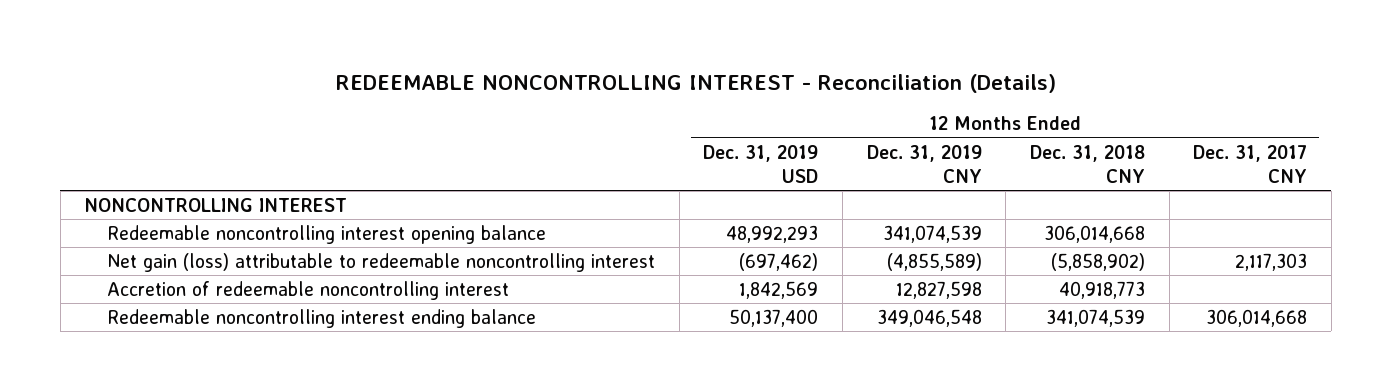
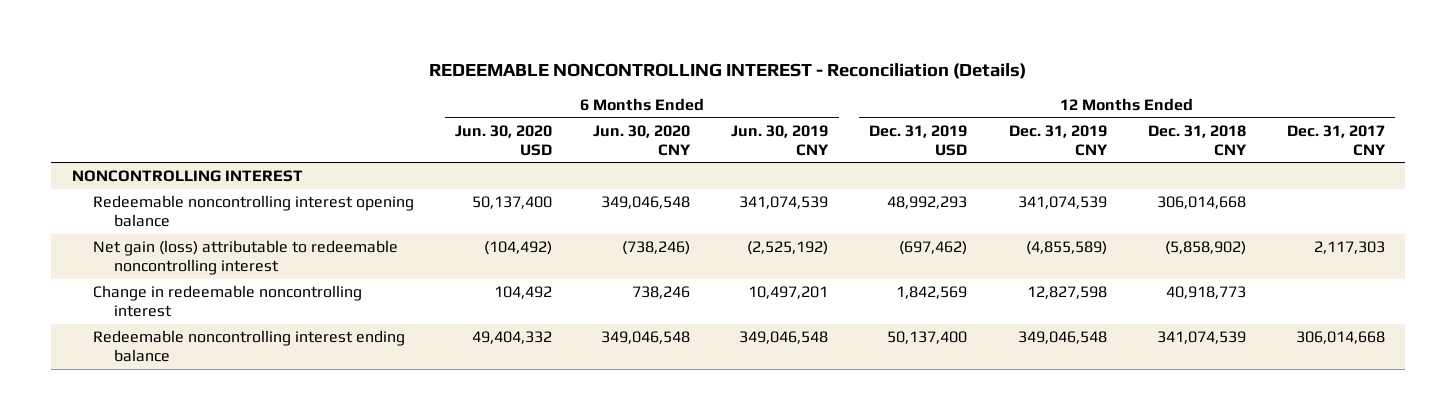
- | 12 Months Ended Dec. 31, 2019 USD | 12 Months Ended Dec. 31, 2019 CNY | 12 Months Ended Dec. 31, 2018 CNY | 12 Months Ended Dec. 31, 2017 CNY
+ | 6 Months Ended Jun. 30, 2020 USD | 6 Months Ended Jun. 30, 2020 CNY | 6 Months Ended Jun. 30, 2019 CNY | 12 Months Ended Dec. 31, 2019 USD | 12 Months Ended Dec. 31, 2019 CNY | 12 Months Ended Dec. 31, 2018 CNY | 12 Months Ended Dec. 31, 2017 CNY
- Accretion of redeemable noncontrolling interest | 1,842,569 | 12,827,598 | 40,918,773 |
+ Change in redeemable noncontrolling interest | 104,492 | 738,246 | 10,497,201 | 1,842,569 | 12,827,598 | 40,918,773 |

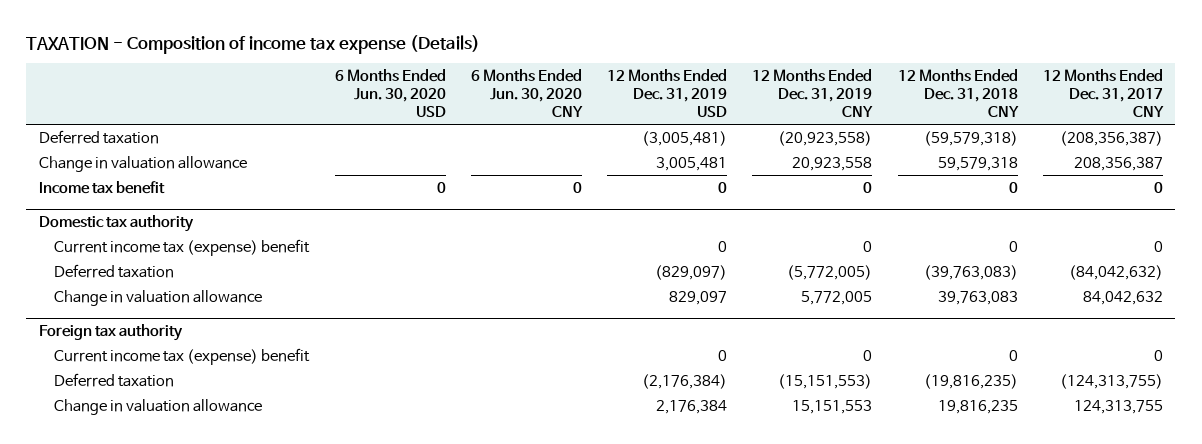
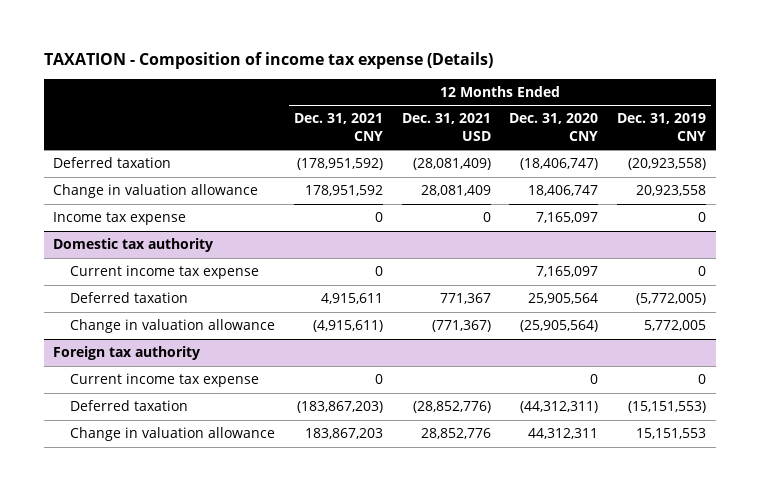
- | 6 Months Ended Jun. 30, 2020 USD | 6 Months Ended Jun. 30, 2020 CNY | 12 Months Ended Dec. 31, 2019 USD | 12 Months Ended Dec. 31, 2019 CNY | 12 Months Ended Dec. 31, 2018 CNY | 12 Months Ended Dec. 31, 2017 CNY
+ | 12 Months Ended Dec. 31, 2021 CNY | 12 Months Ended Dec. 31, 2021 USD | 12 Months Ended Dec. 31, 2020 CNY | 12 Months Ended Dec. 31, 2019 CNY
- Income tax benefit | 0 | 0 | 0 | 0 | 0 | 0
+ Income tax expense | 0 | 0 | 7,165,097 | 0
@ Domestic tax authority
- Current income tax (expense) benefit | | | 0 | 0 | 0 | 0
+ Current income tax expense | 0 | | 7,165,097 | 0
@ Foreign tax authority
- Current income tax (expense) benefit | | | 0 | 0 | 0 | 0
+ Current income tax expense | 0 | | 0 | 0

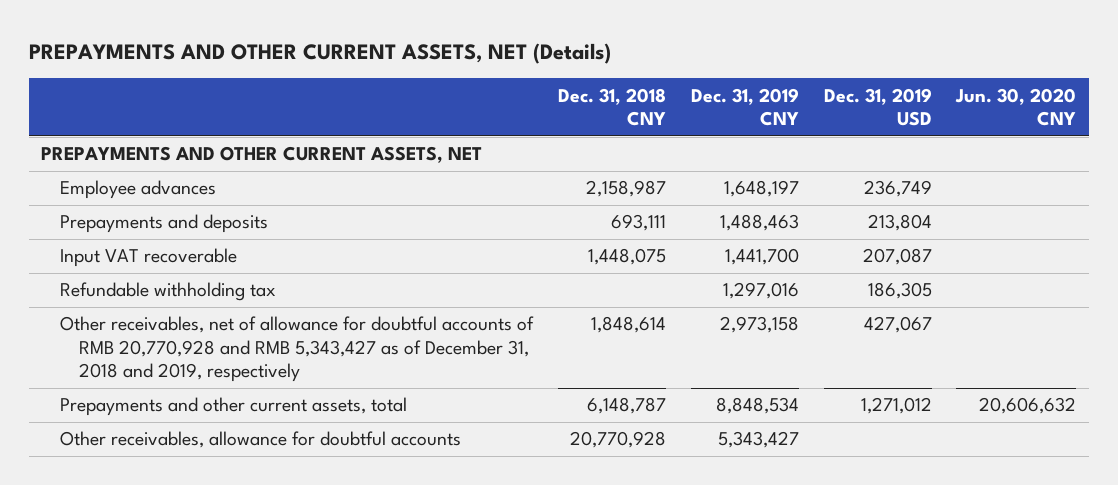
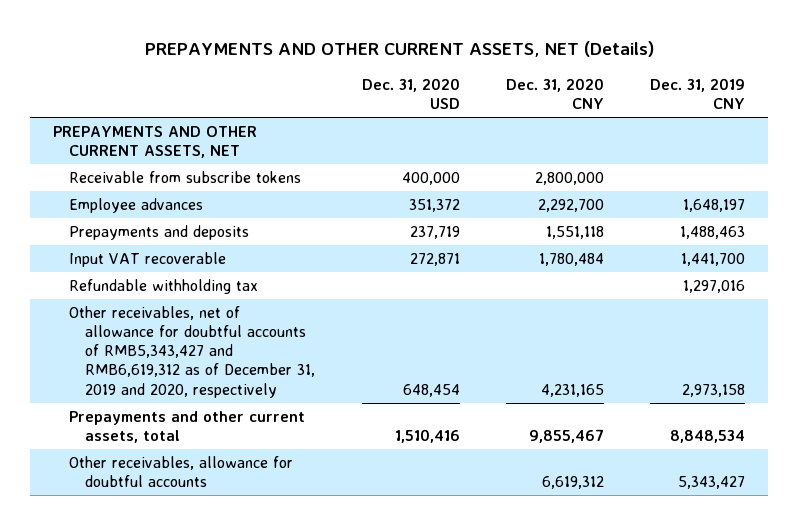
- | Dec. 31, 2018 CNY | Dec. 31, 2019 CNY | Dec. 31, 2019 USD | Jun. 30, 2020 CNY
+ | Dec. 31, 2020 USD | Dec. 31, 2020 CNY | Dec. 31, 2019 CNY
+ Receivable from subscribe tokens | 400,000 | 2,800,000 |
- Other receivables, net of allowance for doubtful accounts of RMB 20,770,928 and RMB 5,343,427 as of December 31, 2018 and 2019, respectively | 1,848,614 | 2,973,158 | 427,067 |
+ Other receivables, net of allowance for doubtful accounts of RMB5,343,427 and RMB6,619,312 as of December 31, 2019 and 2020, respectively | 648,454 | 4,231,165 | 2,973,158

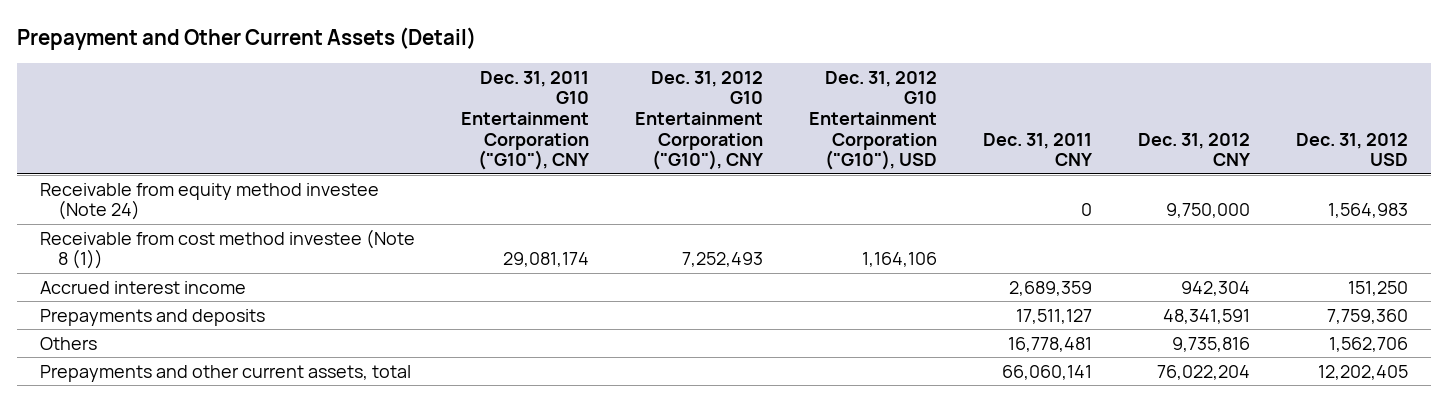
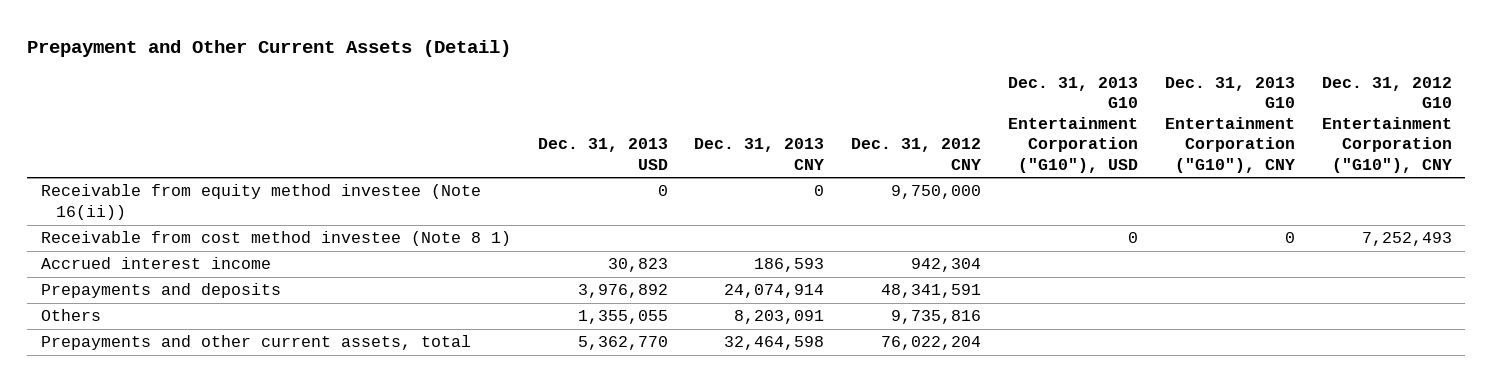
- | Dec. 31, 2011 G10 Entertainment Corporation ("G10"), CNY | Dec. 31, 2012 G10 Entertainment Corporation ("G10"), CNY | Dec. 31, 2012 G10 Entertainment Corporation ("G10"), USD | Dec. 31, 2011 CNY | Dec. 31, 2012 CNY | Dec. 31, 2012 USD
+ | Dec. 31, 2013 USD | Dec. 31, 2013 CNY | Dec. 31, 2012 CNY | Dec. 31, 2013 G10 Entertainment Corporation ("G10"), USD | Dec. 31, 2013 G10 Entertainment Corporation ("G10"), CNY | Dec. 31, 2012 G10 Entertainment Corporation ("G10"), CNY
- Receivable from equity method investee (Note 24) | | | | 0 | 9,750,000 | 1,564,983
- Receivable from cost method investee (Note 8 (1)) | 29,081,174 | 7,252,493 | 1,164,106 | | |
+ Receivable from equity method investee (Note 16(ii)) | 0 | 0 | 9,750,000 | | |
+ Receivable from cost method investee (Note 8 1) | | | | 0 | 0 | 7,252,493

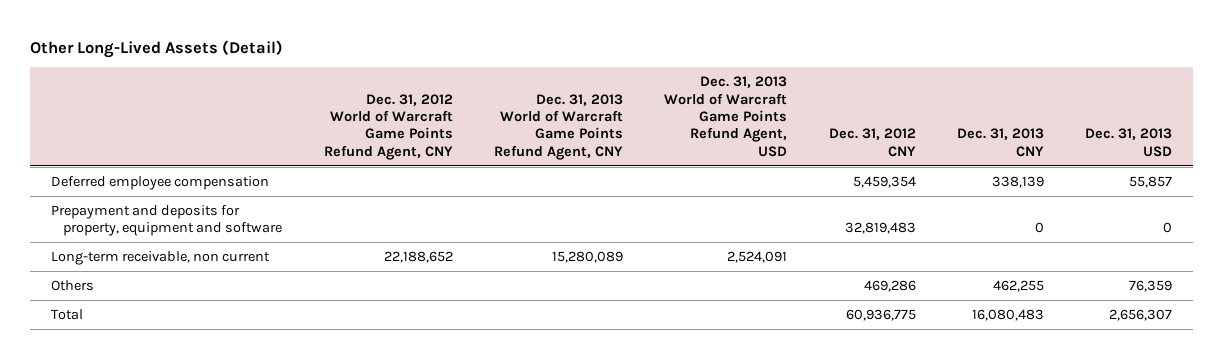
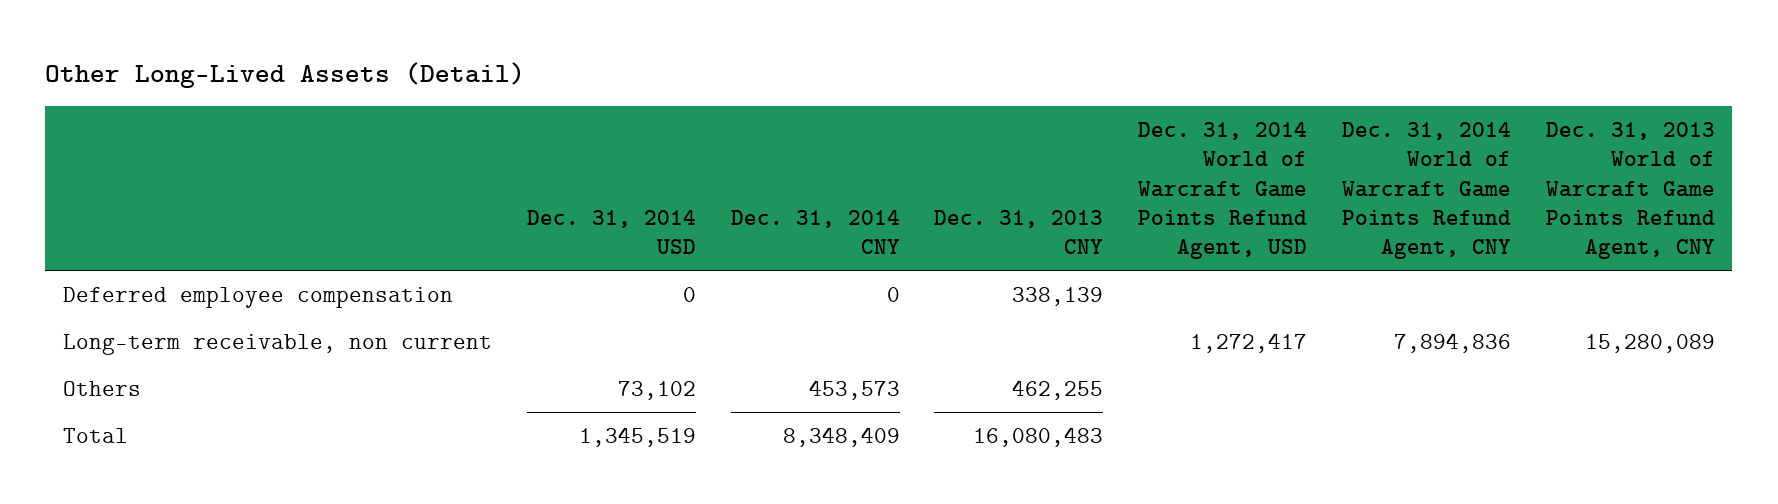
- | Dec. 31, 2012 World of Warcraft Game Points Refund Agent, CNY | Dec. 31, 2013 World of Warcraft Game Points Refund Agent, CNY | Dec. 31, 2013 World of Warcraft Game Points Refund Agent, USD | Dec. 31, 2012 CNY | Dec. 31, 2013 CNY | Dec. 31, 2013 USD
+ | Dec. 31, 2014 USD | Dec. 31, 2014 CNY | Dec. 31, 2013 CNY | Dec. 31, 2014 World of Warcraft Game Points Refund Agent, USD | Dec. 31, 2014 World of Warcraft Game Points Refund Agent, CNY | Dec. 31, 2013 World of Warcraft Game Points Refund Agent, CNY
- Prepayment and deposits for property, equipment and software | | | | 32,819,483 | 0 | 0

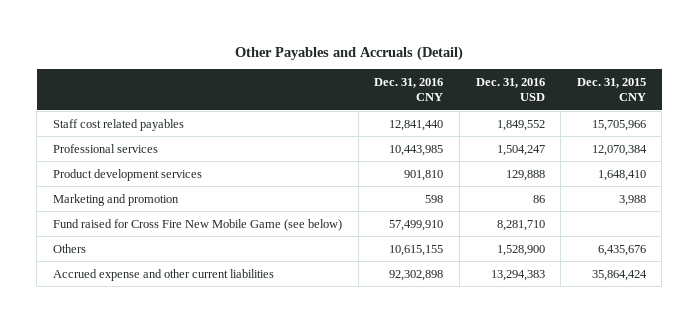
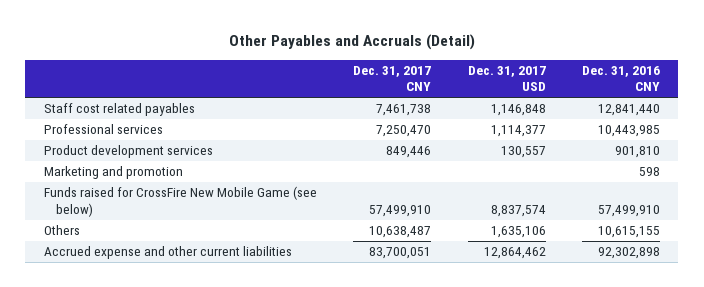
- | Dec. 31, 2016 CNY | Dec. 31, 2016 USD | Dec. 31, 2015 CNY
+ | Dec. 31, 2017 CNY | Dec. 31, 2017 USD | Dec. 31, 2016 CNY
- Fund raised for Cross Fire New Mobile Game (see below) | 57,499,910 | 8,281,710 |
+ Funds raised for CrossFire New Mobile Game (see below) | 57,499,910 | 8,837,574 | 57,499,910

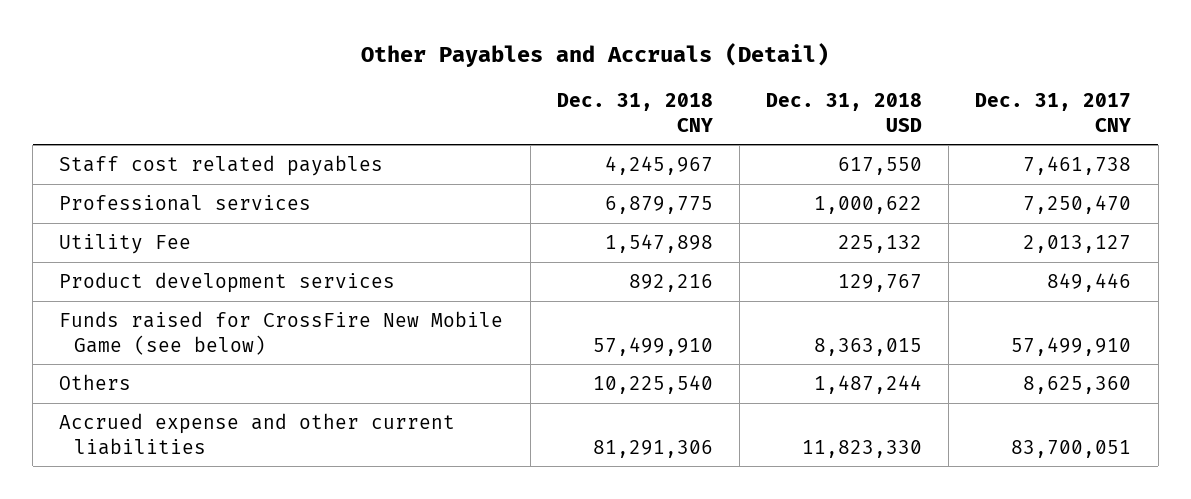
- | Dec. 31, 2017 CNY | Dec. 31, 2017 USD | Dec. 31, 2016 CNY
+ | Dec. 31, 2018 CNY | Dec. 31, 2018 USD | Dec. 31, 2017 CNY
+ Utility Fee | 1,547,898 | 225,132 | 2,013,127
- Marketing and promotion | | | 598
- Others | 10,638,487 | 1,635,106 | 10,615,155
+ Others | 10,225,540 | 1,487,244 | 8,625,360

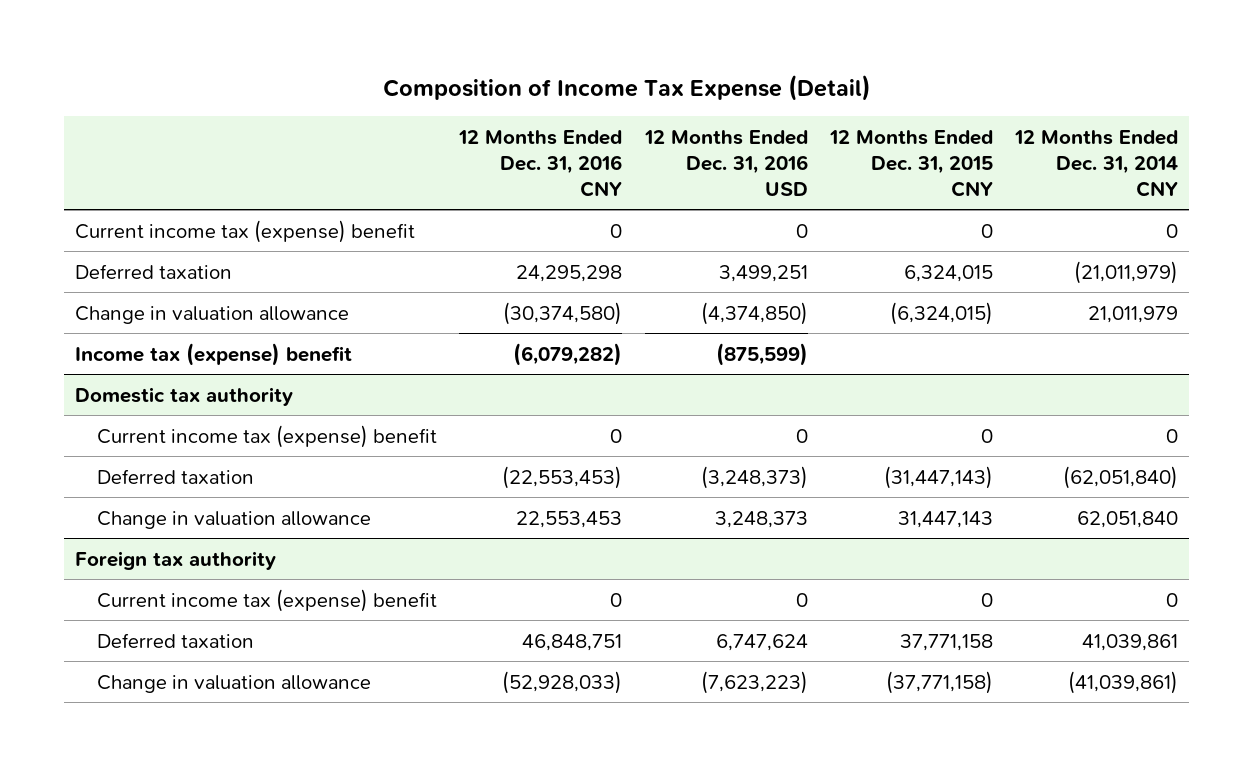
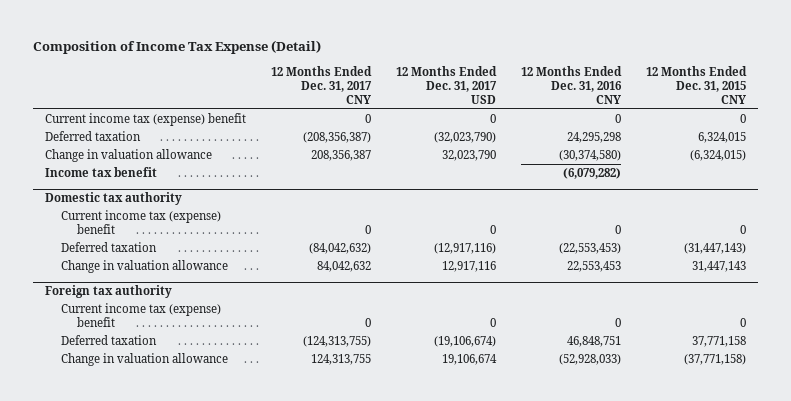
- | 12 Months Ended Dec. 31, 2016 CNY | 12 Months Ended Dec. 31, 2016 USD | 12 Months Ended Dec. 31, 2015 CNY | 12 Months Ended Dec. 31, 2014 CNY
+ | 12 Months Ended Dec. 31, 2017 CNY | 12 Months Ended Dec. 31, 2017 USD | 12 Months Ended Dec. 31, 2016 CNY | 12 Months Ended Dec. 31, 2015 CNY
- Income tax (expense) benefit | (6,079,282) | (875,599) | |
+ Income tax benefit | | | (6,079,282) |

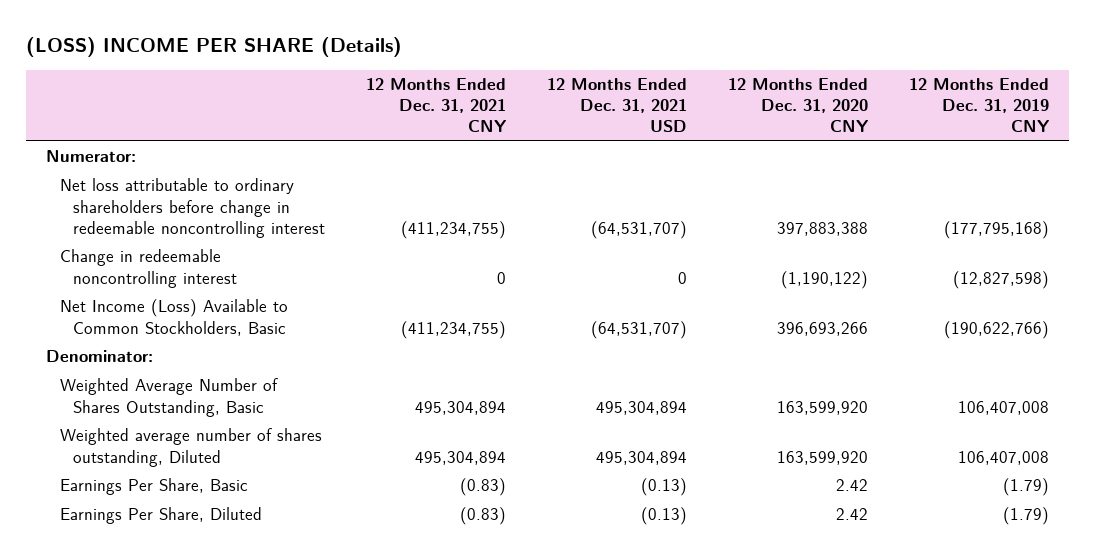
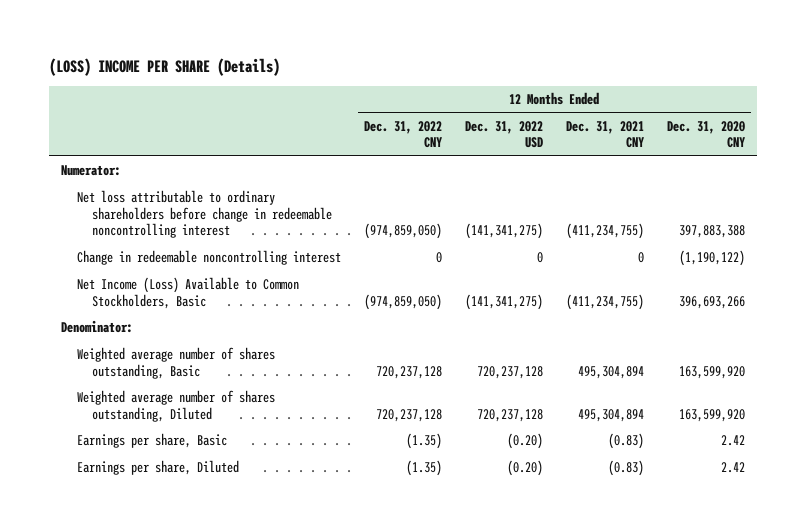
- | 12 Months Ended Dec. 31, 2021 CNY | 12 Months Ended Dec. 31, 2021 USD | 12 Months Ended Dec. 31, 2020 CNY | 12 Months Ended Dec. 31, 2019 CNY
+ | 12 Months Ended Dec. 31, 2022 CNY | 12 Months Ended Dec. 31, 2022 USD | 12 Months Ended Dec. 31, 2021 CNY | 12 Months Ended Dec. 31, 2020 CNY
- Weighted Average Number of Shares Outstanding, Basic | 495,304,894 | 495,304,894 | 163,599,920 | 106,407,008
+ Weighted average number of shares outstanding, Basic | 720,237,128 | 720,237,128 | 495,304,894 | 163,599,920
- Earnings Per Share, Basic | (0.83) | (0.13) | 2.42 | (1.79)
- Earnings Per Share, Diluted | (0.83) | (0.13) | 2.42 | (1.79)
+ Earnings per share, Basic | (1.35) | (0.20) | (0.83) | 2.42
+ Earnings per share, Diluted | (1.35) | (0.20) | (0.83) | 2.42

